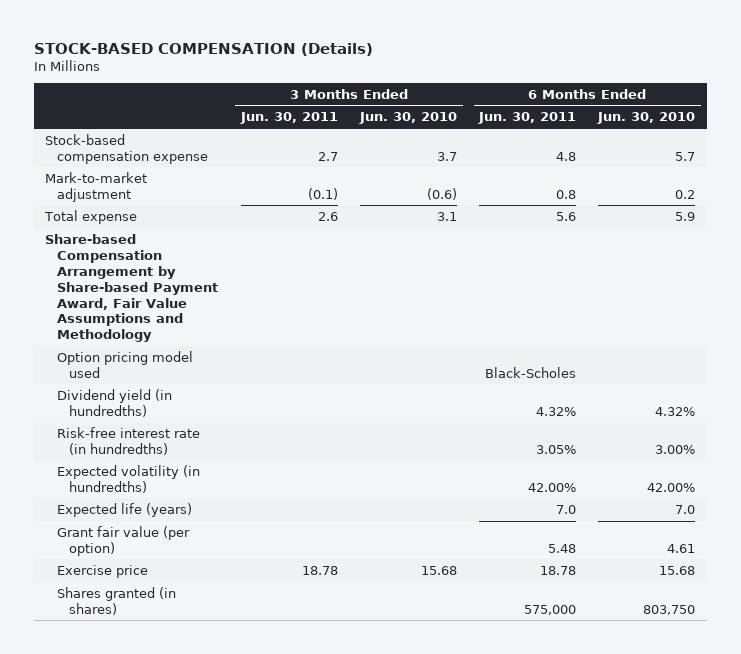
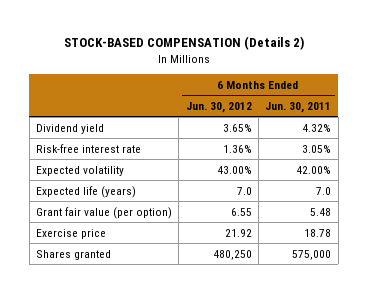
- STOCK-BASED COMPENSATION (Details)
+ STOCK-BASED COMPENSATION (Details 2)
- | 3 Months Ended Jun. 30, 2011 | 3 Months Ended Jun. 30, 2010 | 6 Months Ended Jun. 30, 2011 | 6 Months Ended Jun. 30, 2010
+ | 6 Months Ended Jun. 30, 2012 | 6 Months Ended Jun. 30, 2011
- Stock-based compensation expense | 2.7 | 3.7 | 4.8 | 5.7
- Mark-to-market adjustment | (0.1) | (0.6) | 0.8 | 0.2
- Total expense | 2.6 | 3.1 | 5.6 | 5.9
- Share-based Compensation Arrangement by Share-based Payment Award, Fair Value Assumptions and Methodology
- Option pricing model used | | | Black-Scholes |
- Dividend yield (in hundredths) | | | 4.32% | 4.32%
- Risk-free interest rate (in hundredths) | | | 3.05% | 3.00%
- Expected volatility (in hundredths) | | | 42.00% | 42.00%
+ Dividend yield | 3.65% | 4.32%
+ Risk-free interest rate | 1.36% | 3.05%
+ Expected volatility | 43.00% | 42.00%
- Shares granted (in shares) | | | 575,000 | 803,750
+ Shares granted | 480,250 | 575,000

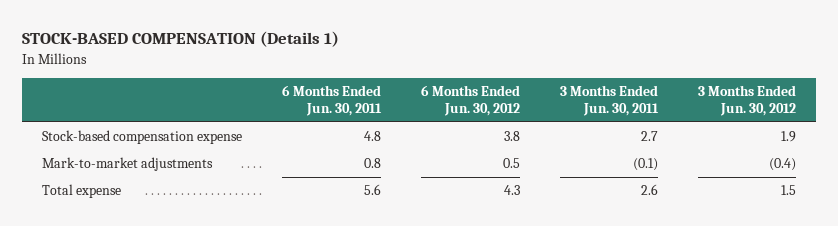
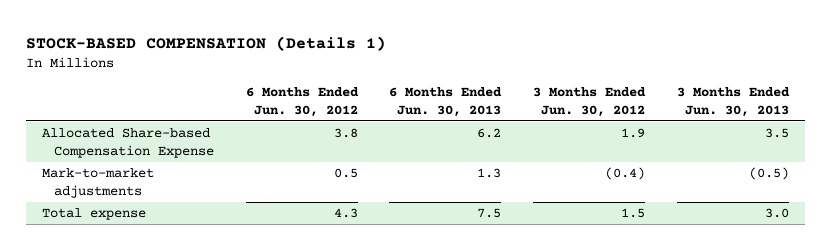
- | 6 Months Ended Jun. 30, 2011 | 6 Months Ended Jun. 30, 2012 | 3 Months Ended Jun. 30, 2011 | 3 Months Ended Jun. 30, 2012
+ | 6 Months Ended Jun. 30, 2012 | 6 Months Ended Jun. 30, 2013 | 3 Months Ended Jun. 30, 2012 | 3 Months Ended Jun. 30, 2013
- Stock-based compensation expense | 4.8 | 3.8 | 2.7 | 1.9
+ Allocated Share-based Compensation Expense | 3.8 | 6.2 | 1.9 | 3.5

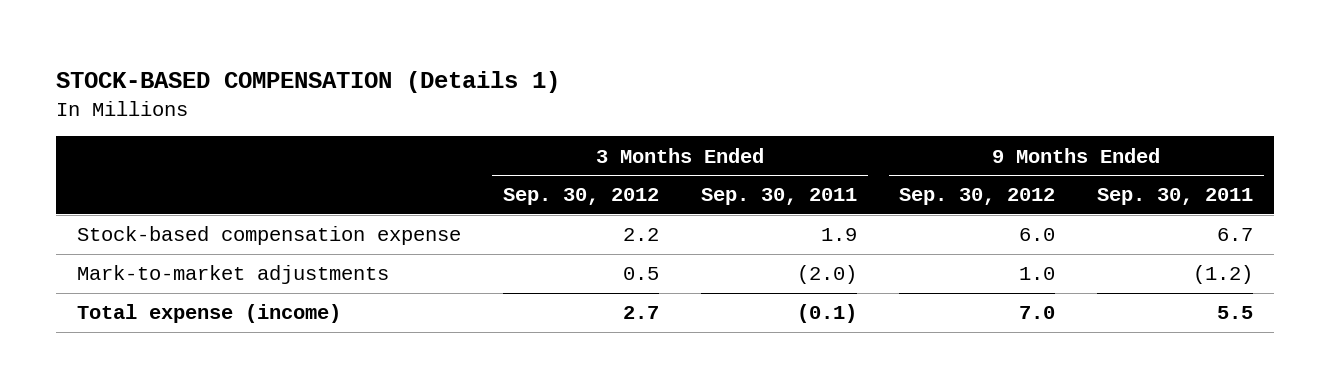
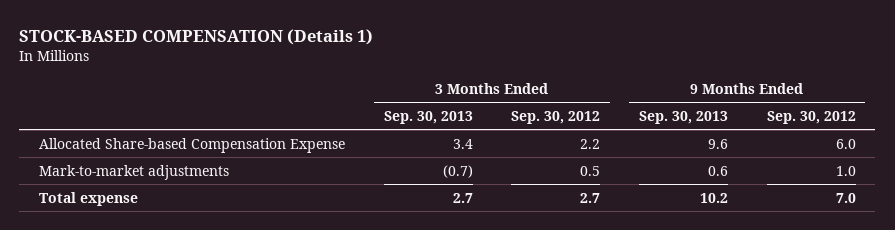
- | 3 Months Ended Sep. 30, 2012 | 3 Months Ended Sep. 30, 2011 | 9 Months Ended Sep. 30, 2012 | 9 Months Ended Sep. 30, 2011
+ | 3 Months Ended Sep. 30, 2013 | 3 Months Ended Sep. 30, 2012 | 9 Months Ended Sep. 30, 2013 | 9 Months Ended Sep. 30, 2012
- Stock-based compensation expense | 2.2 | 1.9 | 6.0 | 6.7
+ Allocated Share-based Compensation Expense | 3.4 | 2.2 | 9.6 | 6.0
- Total expense (income) | 2.7 | (0.1) | 7.0 | 5.5
+ Total expense | 2.7 | 2.7 | 10.2 | 7.0

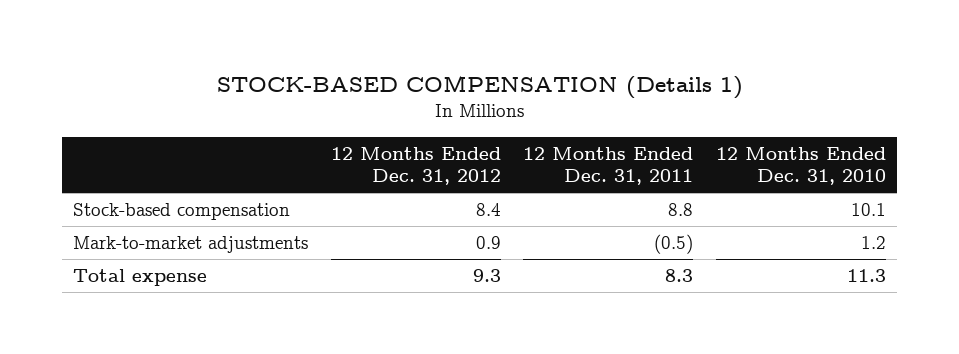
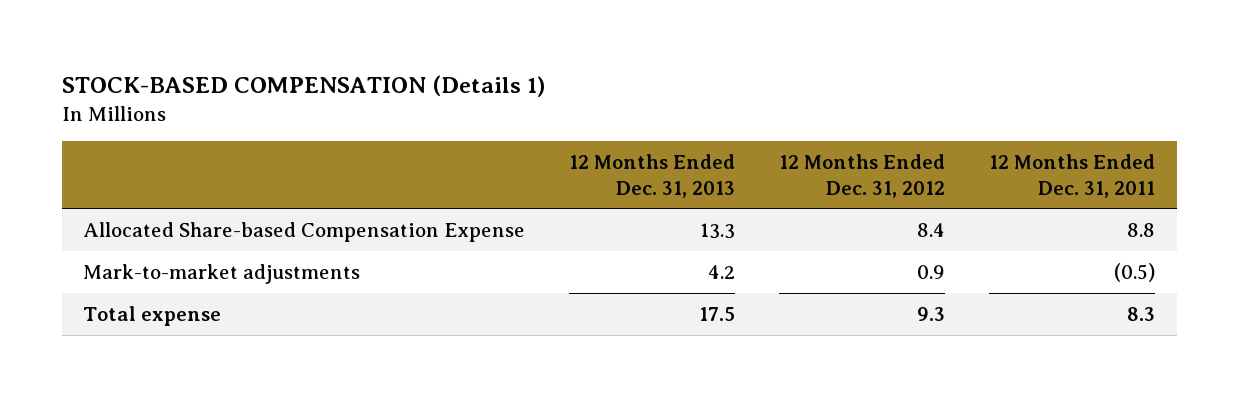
- | 12 Months Ended Dec. 31, 2012 | 12 Months Ended Dec. 31, 2011 | 12 Months Ended Dec. 31, 2010
+ | 12 Months Ended Dec. 31, 2013 | 12 Months Ended Dec. 31, 2012 | 12 Months Ended Dec. 31, 2011
- Stock-based compensation | 8.4 | 8.8 | 10.1
+ Allocated Share-based Compensation Expense | 13.3 | 8.4 | 8.8

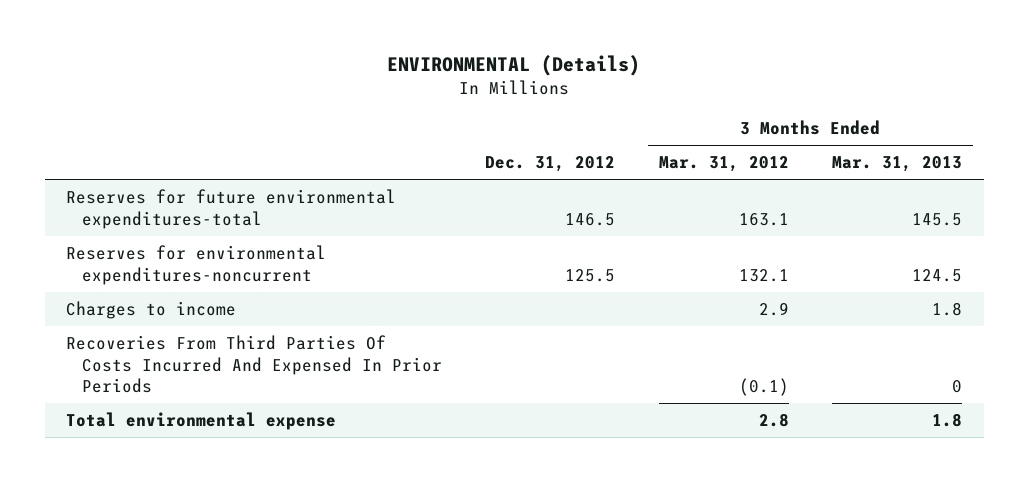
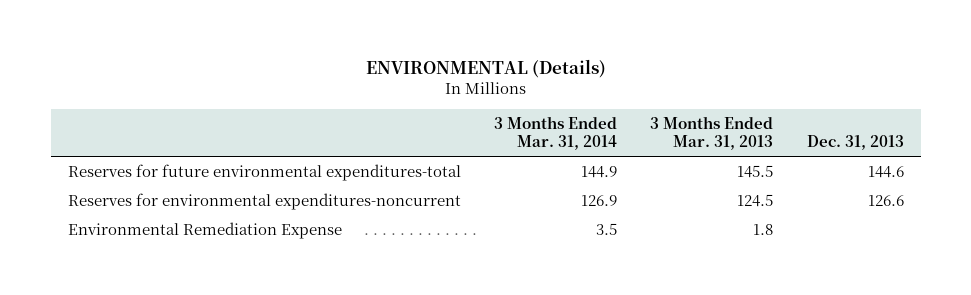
- | Dec. 31, 2012 | 3 Months Ended Mar. 31, 2012 | 3 Months Ended Mar. 31, 2013
+ | 3 Months Ended Mar. 31, 2014 | 3 Months Ended Mar. 31, 2013 | Dec. 31, 2013
- Charges to income | | 2.9 | 1.8
- Recoveries From Third Parties Of Costs Incurred And Expensed In Prior Periods | | (0.1) | 0
- Total environmental expense | | 2.8 | 1.8
+ Environmental Remediation Expense | 3.5 | 1.8 |

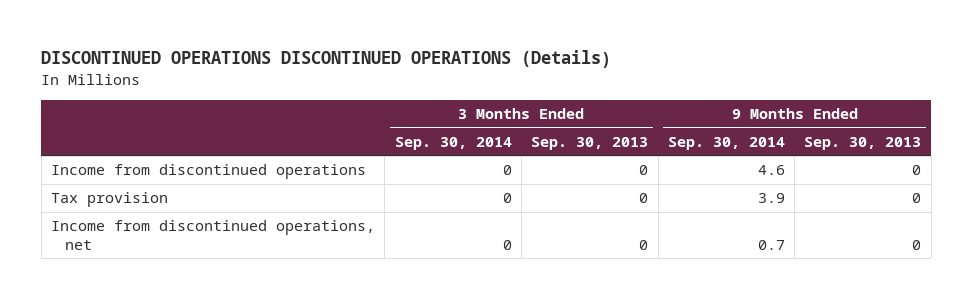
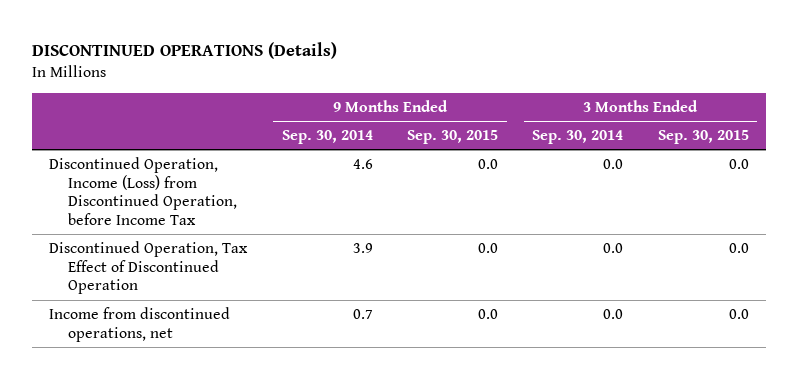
- DISCONTINUED OPERATIONS DISCONTINUED OPERATIONS (Details)
+ DISCONTINUED OPERATIONS (Details)
- | 3 Months Ended Sep. 30, 2014 | 3 Months Ended Sep. 30, 2013 | 9 Months Ended Sep. 30, 2014 | 9 Months Ended Sep. 30, 2013
+ | 9 Months Ended Sep. 30, 2014 | 9 Months Ended Sep. 30, 2015 | 3 Months Ended Sep. 30, 2014 | 3 Months Ended Sep. 30, 2015
- Income from discontinued operations | 0 | 0 | 4.6 | 0
- Tax provision | 0 | 0 | 3.9 | 0
- Income from discontinued operations, net | 0 | 0 | 0.7 | 0
+ Discontinued Operation, Income (Loss) from Discontinued Operation, before Income Tax | 4.6 | 0.0 | 0.0 | 0.0
+ Discontinued Operation, Tax Effect of Discontinued Operation | 3.9 | 0.0 | 0.0 | 0.0
+ Income from discontinued operations, net | 0.7 | 0.0 | 0.0 | 0.0

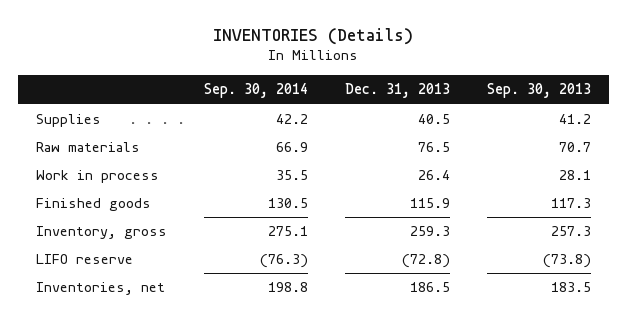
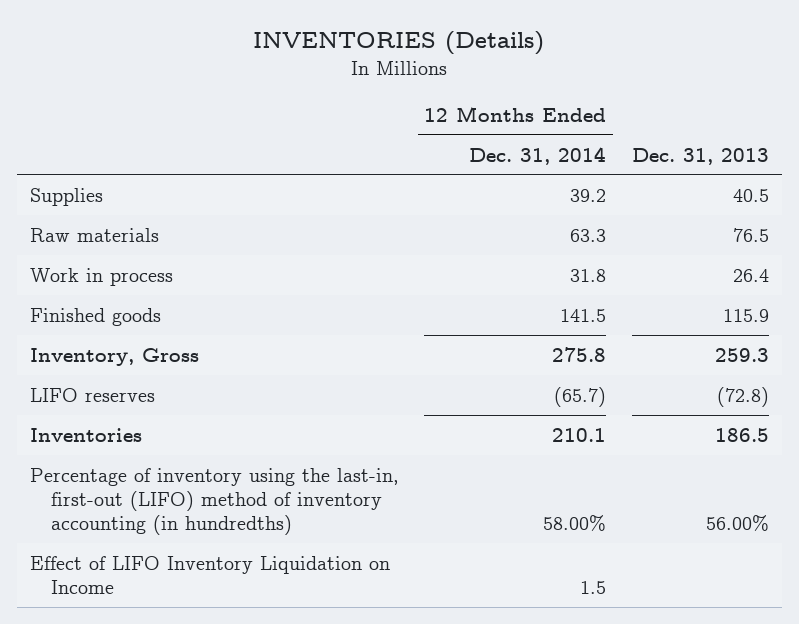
- | Sep. 30, 2014 | Dec. 31, 2013 | Sep. 30, 2013
+ | 12 Months Ended Dec. 31, 2014 | Dec. 31, 2013
- Inventory, gross | 275.1 | 259.3 | 257.3
- LIFO reserve | (76.3) | (72.8) | (73.8)
- Inventories, net | 198.8 | 186.5 | 183.5
+ Inventory, Gross | 275.8 | 259.3
+ LIFO reserves | (65.7) | (72.8)
+ Inventories | 210.1 | 186.5
+ Percentage of inventory using the last-in, first-out (LIFO) method of inventory accounting (in hundredths) | 58.00% | 56.00%
+ Effect of LIFO Inventory Liquidation on Income | 1.5 |

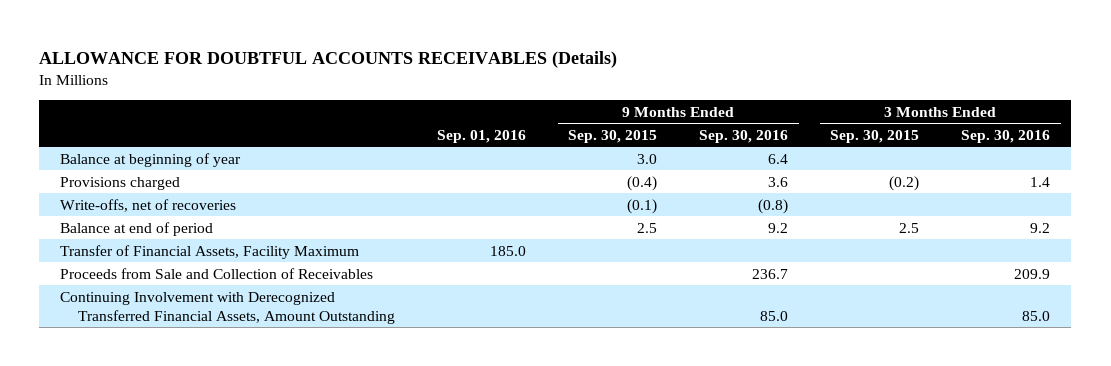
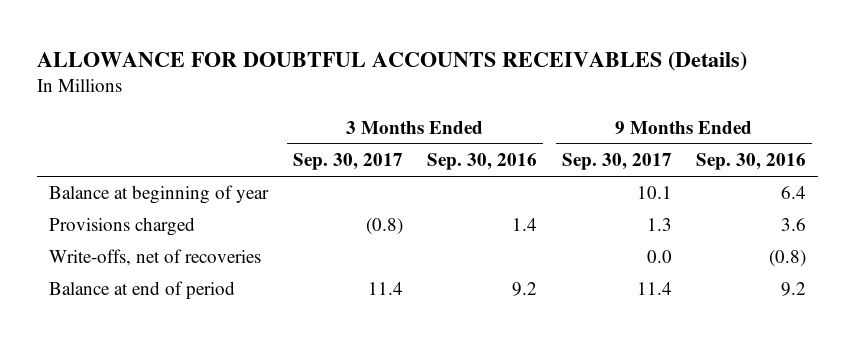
- | Sep. 01, 2016 | 9 Months Ended Sep. 30, 2015 | 9 Months Ended Sep. 30, 2016 | 3 Months Ended Sep. 30, 2015 | 3 Months Ended Sep. 30, 2016
+ | 3 Months Ended Sep. 30, 2017 | 3 Months Ended Sep. 30, 2016 | 9 Months Ended Sep. 30, 2017 | 9 Months Ended Sep. 30, 2016
- Transfer of Financial Assets, Facility Maximum | 185.0 | | | |
- Proceeds from Sale and Collection of Receivables | | | 236.7 | | 209.9
- Continuing Involvement with Derecognized Transferred Financial Assets, Amount Outstanding | | | 85.0 | | 85.0

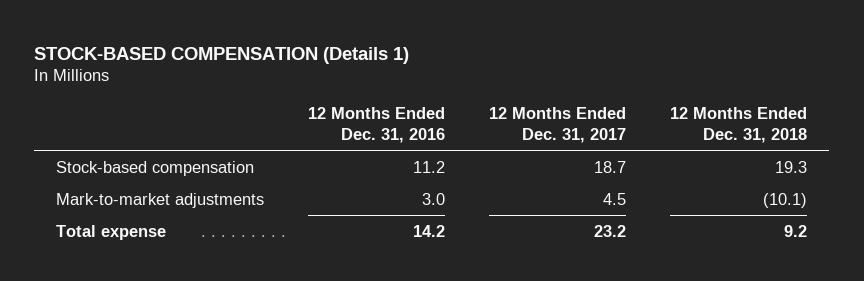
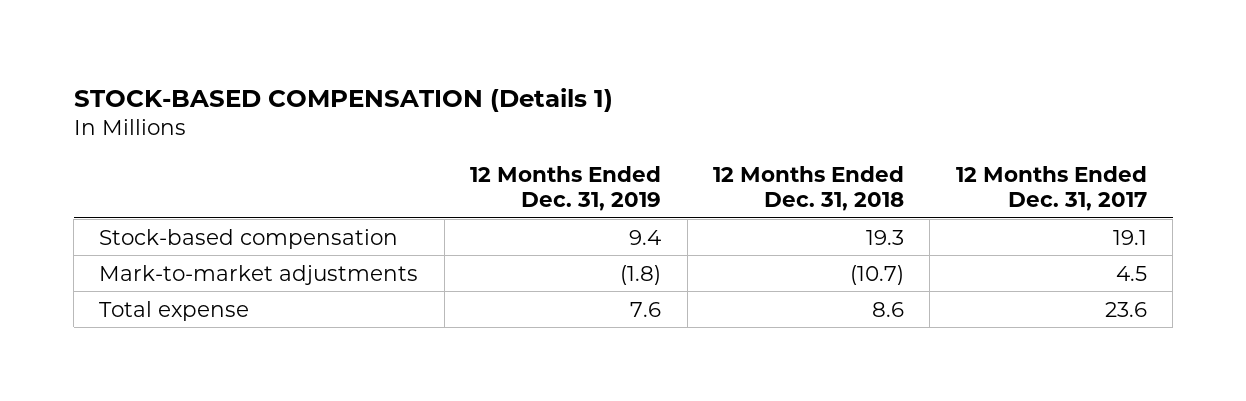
- | 12 Months Ended Dec. 31, 2016 | 12 Months Ended Dec. 31, 2017 | 12 Months Ended Dec. 31, 2018
+ | 12 Months Ended Dec. 31, 2019 | 12 Months Ended Dec. 31, 2018 | 12 Months Ended Dec. 31, 2017
- Stock-based compensation | 11.2 | 18.7 | 19.3
- Mark-to-market adjustments | 3.0 | 4.5 | (10.1)
- Total expense | 14.2 | 23.2 | 9.2
+ Stock-based compensation | 9.4 | 19.3 | 19.1
+ Mark-to-market adjustments | (1.8) | (10.7) | 4.5
+ Total expense | 7.6 | 8.6 | 23.6

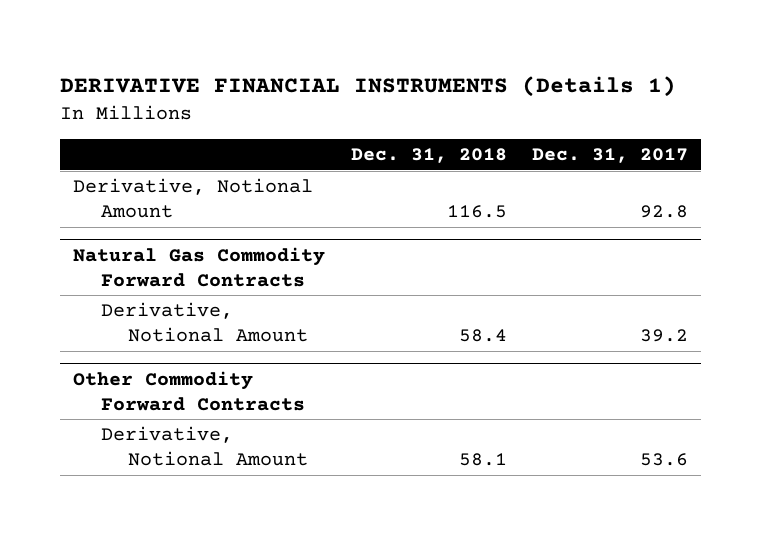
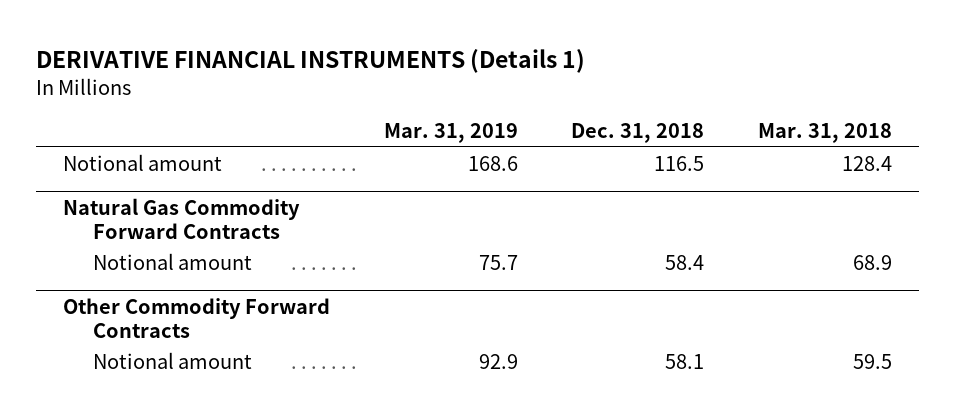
- | Dec. 31, 2018 | Dec. 31, 2017
+ | Mar. 31, 2019 | Dec. 31, 2018 | Mar. 31, 2018
- Derivative, Notional Amount | 116.5 | 92.8
+ Notional amount | 168.6 | 116.5 | 128.4
@ Natural Gas Commodity Forward Contracts
- Derivative, Notional Amount | 58.4 | 39.2
+ Notional amount | 75.7 | 58.4 | 68.9
@ Other Commodity Forward Contracts
- Derivative, Notional Amount | 58.1 | 53.6
+ Notional amount | 92.9 | 58.1 | 59.5

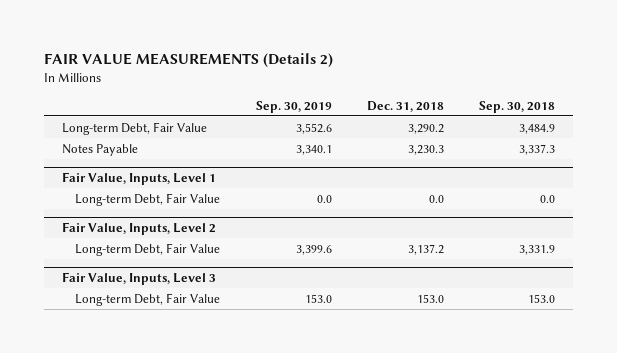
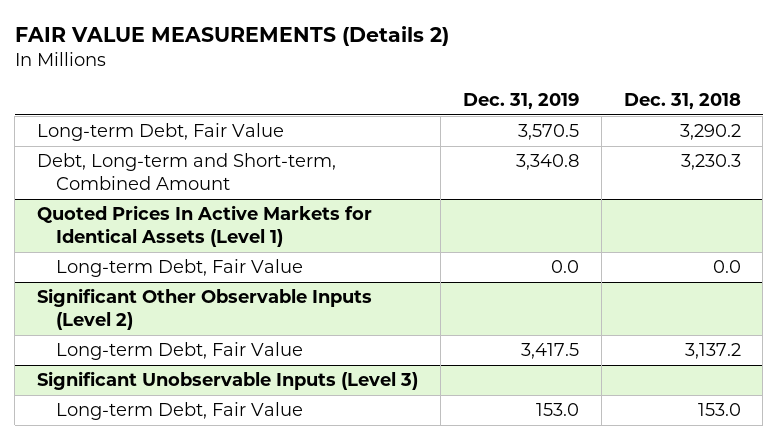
- | Sep. 30, 2019 | Dec. 31, 2018 | Sep. 30, 2018
+ | Dec. 31, 2019 | Dec. 31, 2018
- Notes Payable | 3,340.1 | 3,230.3 | 3,337.3
- Fair Value, Inputs, Level 1
+ Debt, Long-term and Short-term, Combined Amount | 3,340.8 | 3,230.3
+ Quoted Prices In Active Markets for Identical Assets (Level 1)
- Fair Value, Inputs, Level 2
+ Significant Other Observable Inputs (Level 2)
- Fair Value, Inputs, Level 3
+ Significant Unobservable Inputs (Level 3)

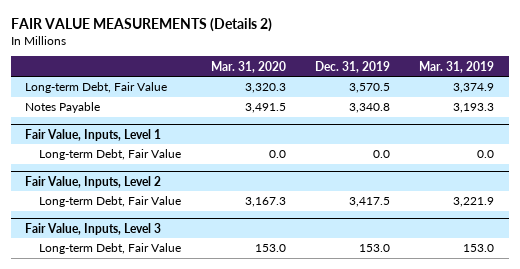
- | Dec. 31, 2019 | Dec. 31, 2018
+ | Mar. 31, 2020 | Dec. 31, 2019 | Mar. 31, 2019
- Debt, Long-term and Short-term, Combined Amount | 3,340.8 | 3,230.3
- Quoted Prices In Active Markets for Identical Assets (Level 1)
+ Notes Payable | 3,491.5 | 3,340.8 | 3,193.3
+ Fair Value, Inputs, Level 1
- Significant Other Observable Inputs (Level 2)
+ Fair Value, Inputs, Level 2
- Significant Unobservable Inputs (Level 3)
+ Fair Value, Inputs, Level 3

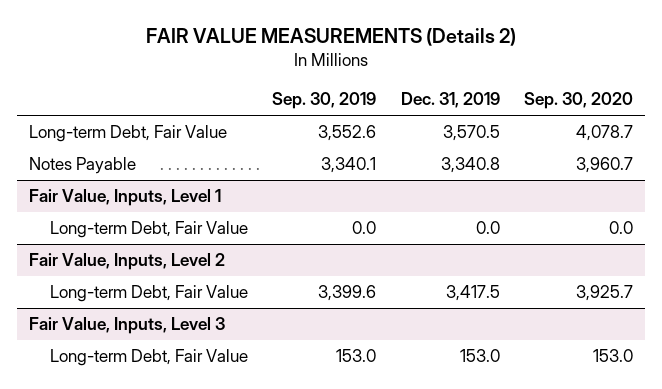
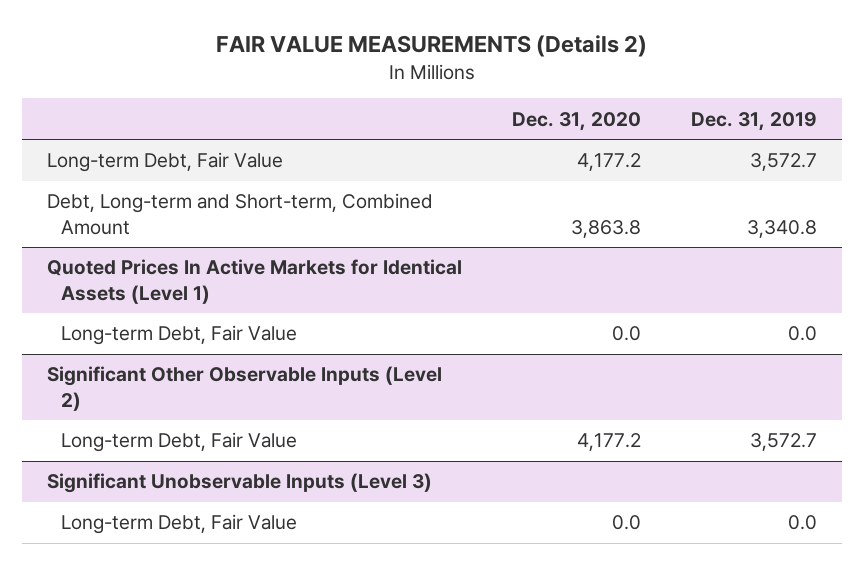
- | Sep. 30, 2019 | Dec. 31, 2019 | Sep. 30, 2020
+ | Dec. 31, 2020 | Dec. 31, 2019
- Long-term Debt, Fair Value | 3,552.6 | 3,570.5 | 4,078.7
- Notes Payable | 3,340.1 | 3,340.8 | 3,960.7
- Fair Value, Inputs, Level 1
+ Long-term Debt, Fair Value | 4,177.2 | 3,572.7
+ Debt, Long-term and Short-term, Combined Amount | 3,863.8 | 3,340.8
+ Quoted Prices In Active Markets for Identical Assets (Level 1)
- Fair Value, Inputs, Level 2
- Long-term Debt, Fair Value | 3,399.6 | 3,417.5 | 3,925.7
- Fair Value, Inputs, Level 3
- Long-term Debt, Fair Value | 153.0 | 153.0 | 153.0
+ Significant Other Observable Inputs (Level 2)
+ Long-term Debt, Fair Value | 4,177.2 | 3,572.7
+ Significant Unobservable Inputs (Level 3)
+ Long-term Debt, Fair Value | 0.0 | 0.0

